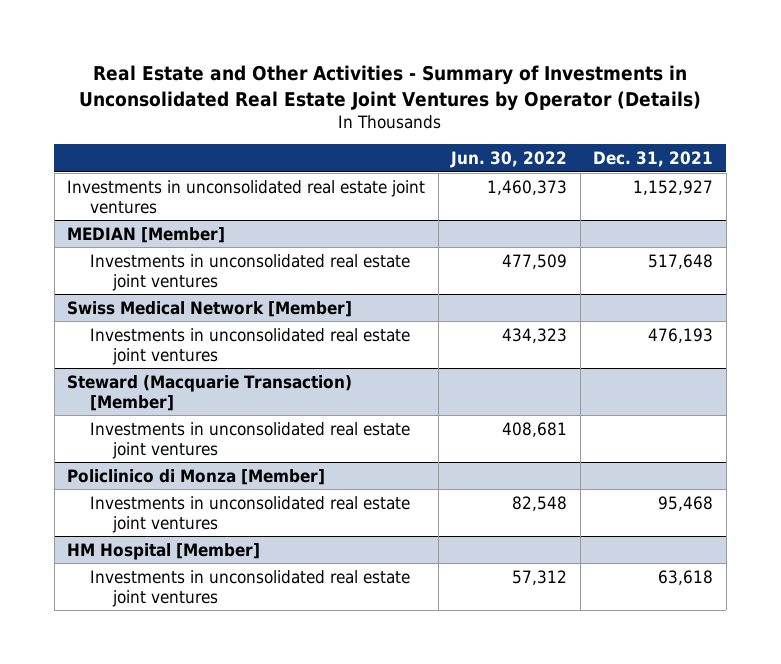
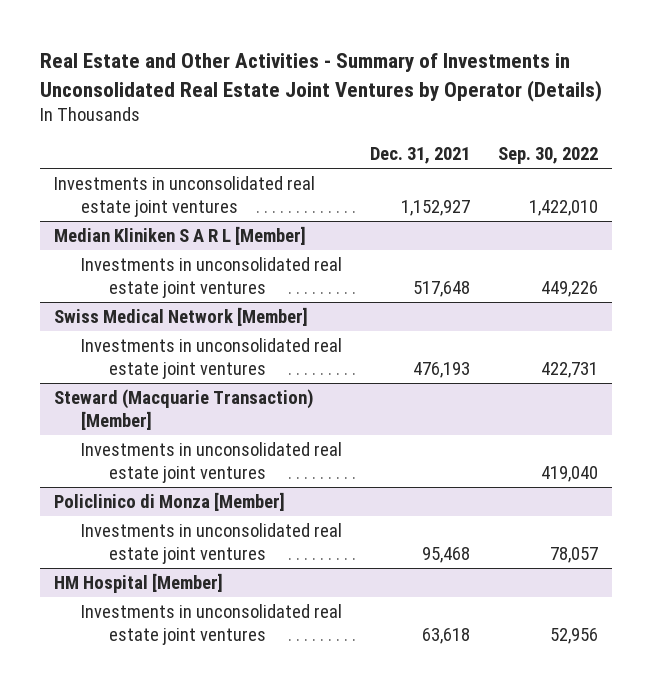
- | Jun. 30, 2022 | Dec. 31, 2021
+ | Dec. 31, 2021 | Sep. 30, 2022
- MEDIAN [Member]
+ Median Kliniken S A R L [Member]

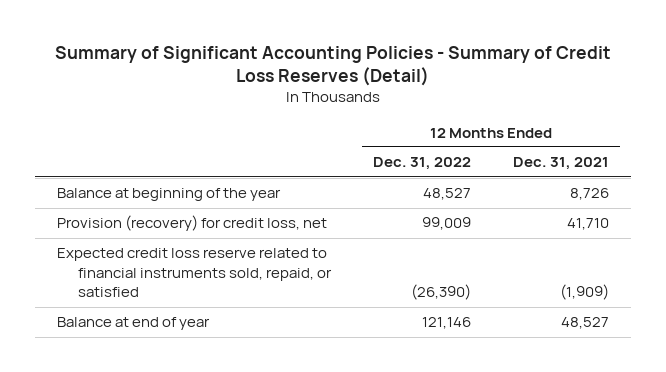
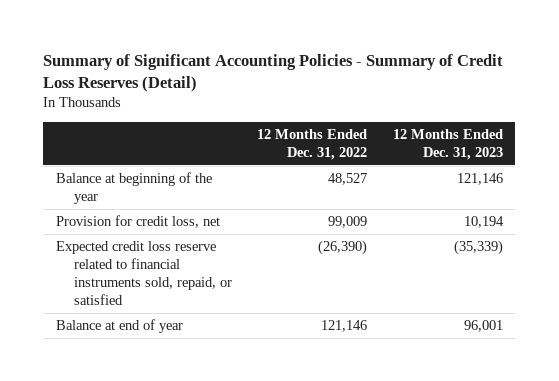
- | 12 Months Ended Dec. 31, 2022 | 12 Months Ended Dec. 31, 2021
+ | 12 Months Ended Dec. 31, 2022 | 12 Months Ended Dec. 31, 2023
- Provision (recovery) for credit loss, net | 99,009 | 41,710
+ Provision for credit loss, net | 99,009 | 10,194

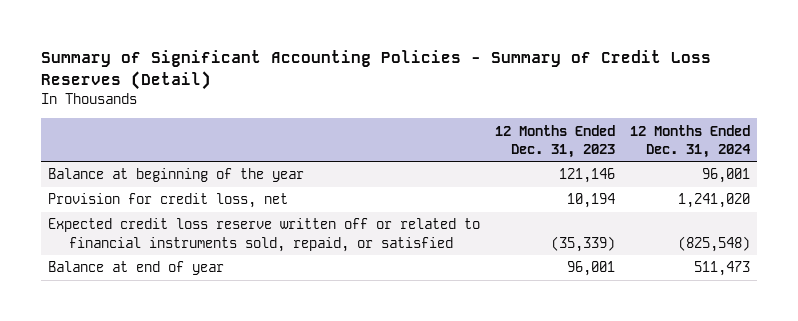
- | 12 Months Ended Dec. 31, 2022 | 12 Months Ended Dec. 31, 2023
+ | 12 Months Ended Dec. 31, 2023 | 12 Months Ended Dec. 31, 2024
- Expected credit loss reserve related to financial instruments sold, repaid, or satisfied | (26,390) | (35,339)
+ Expected credit loss reserve written off or related to financial instruments sold, repaid, or satisfied | (35,339) | (825,548)

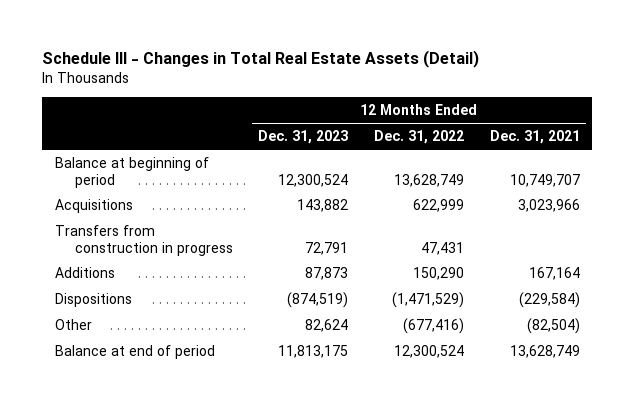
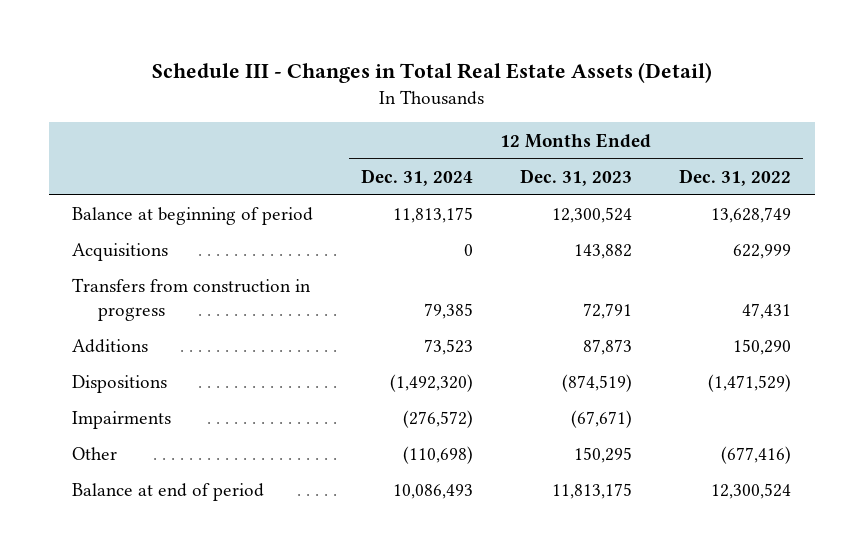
- | 12 Months Ended Dec. 31, 2023 | 12 Months Ended Dec. 31, 2022 | 12 Months Ended Dec. 31, 2021
+ | 12 Months Ended Dec. 31, 2024 | 12 Months Ended Dec. 31, 2023 | 12 Months Ended Dec. 31, 2022
- Other | 82,624 | (677,416) | (82,504)
+ Impairments | (276,572) | (67,671) |
+ Other | (110,698) | 150,295 | (677,416)

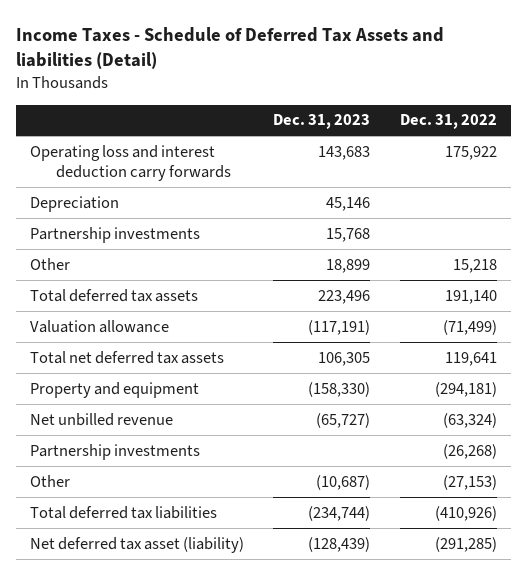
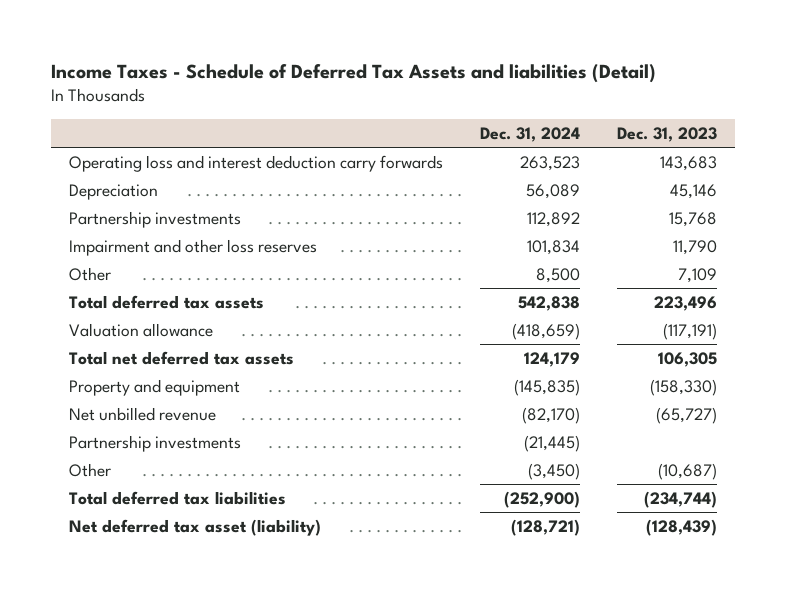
- | Dec. 31, 2023 | Dec. 31, 2022
+ | Dec. 31, 2024 | Dec. 31, 2023
- Other | 18,899 | 15,218
+ Impairment and other loss reserves | 101,834 | 11,790
+ Other | 8,500 | 7,109

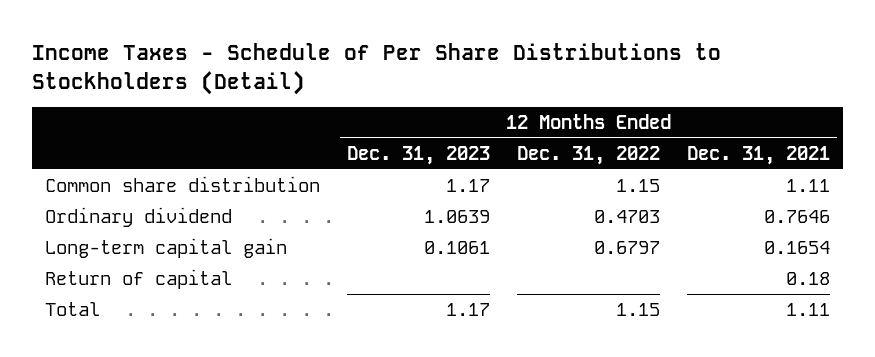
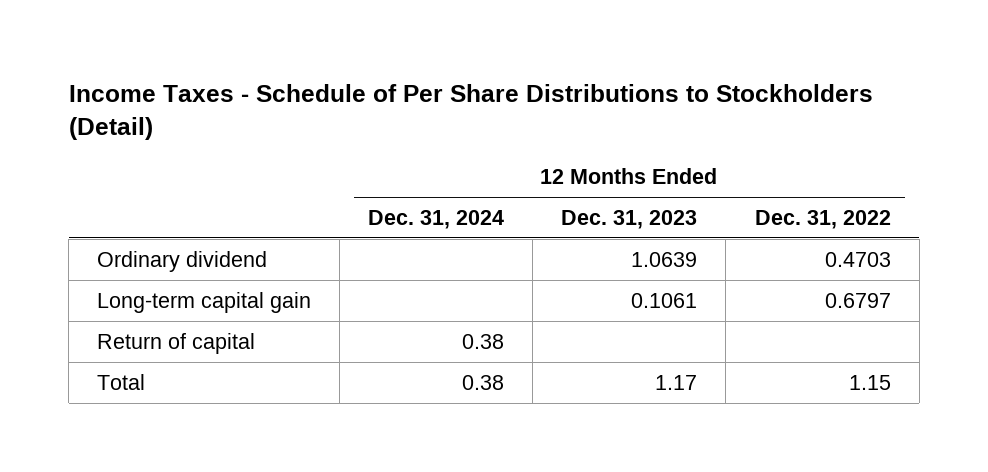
- | 12 Months Ended Dec. 31, 2023 | 12 Months Ended Dec. 31, 2022 | 12 Months Ended Dec. 31, 2021
+ | 12 Months Ended Dec. 31, 2024 | 12 Months Ended Dec. 31, 2023 | 12 Months Ended Dec. 31, 2022
- Common share distribution | 1.17 | 1.15 | 1.11

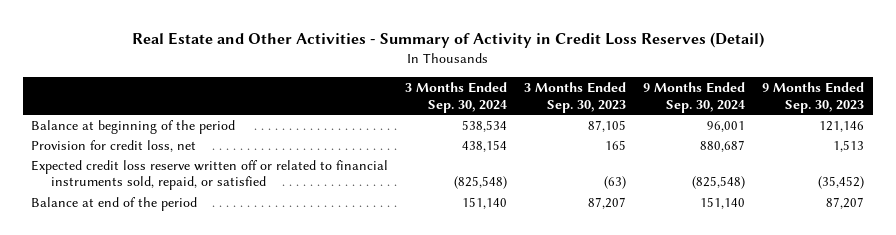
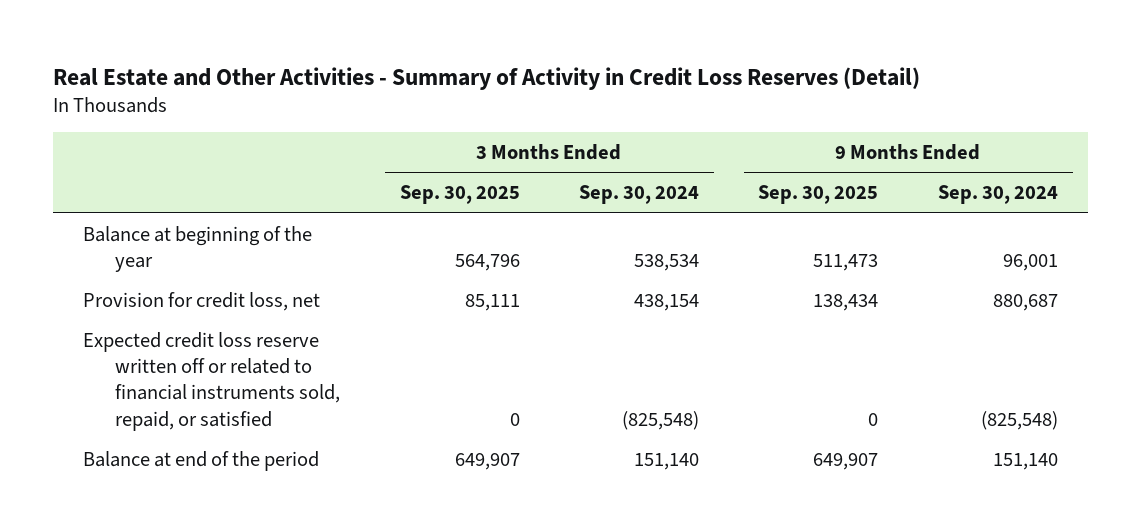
- | 3 Months Ended Sep. 30, 2024 | 3 Months Ended Sep. 30, 2023 | 9 Months Ended Sep. 30, 2024 | 9 Months Ended Sep. 30, 2023
+ | 3 Months Ended Sep. 30, 2025 | 3 Months Ended Sep. 30, 2024 | 9 Months Ended Sep. 30, 2025 | 9 Months Ended Sep. 30, 2024
- Balance at beginning of the period | 538,534 | 87,105 | 96,001 | 121,146
+ Balance at beginning of the year | 564,796 | 538,534 | 511,473 | 96,001

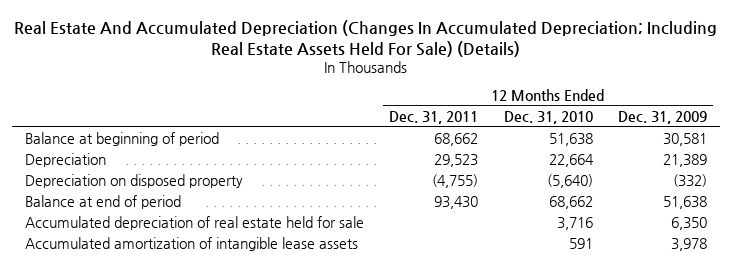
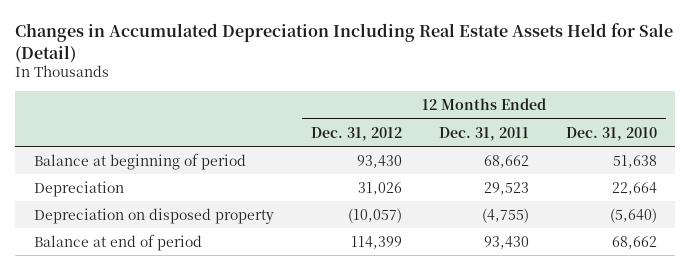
- Real Estate And Accumulated Depreciation (Changes In Accumulated Depreciation; Including Real Estate Assets Held For Sale) (Details)
+ Changes in Accumulated Depreciation Including Real Estate Assets Held for Sale (Detail)
- | 12 Months Ended Dec. 31, 2011 | 12 Months Ended Dec. 31, 2010 | 12 Months Ended Dec. 31, 2009
+ | 12 Months Ended Dec. 31, 2012 | 12 Months Ended Dec. 31, 2011 | 12 Months Ended Dec. 31, 2010
- Accumulated depreciation of real estate held for sale | | 3,716 | 6,350
- Accumulated amortization of intangible lease assets | | 591 | 3,978

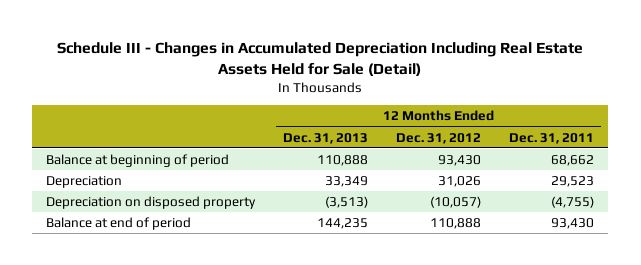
- Changes in Accumulated Depreciation Including Real Estate Assets Held for Sale (Detail)
+ Schedule III - Changes in Accumulated Depreciation Including Real Estate Assets Held for Sale (Detail)
- | 12 Months Ended Dec. 31, 2012 | 12 Months Ended Dec. 31, 2011 | 12 Months Ended Dec. 31, 2010
+ | 12 Months Ended Dec. 31, 2013 | 12 Months Ended Dec. 31, 2012 | 12 Months Ended Dec. 31, 2011
- Balance at end of period | 114,399 | 93,430 | 68,662
+ Balance at end of period | 144,235 | 110,888 | 93,430

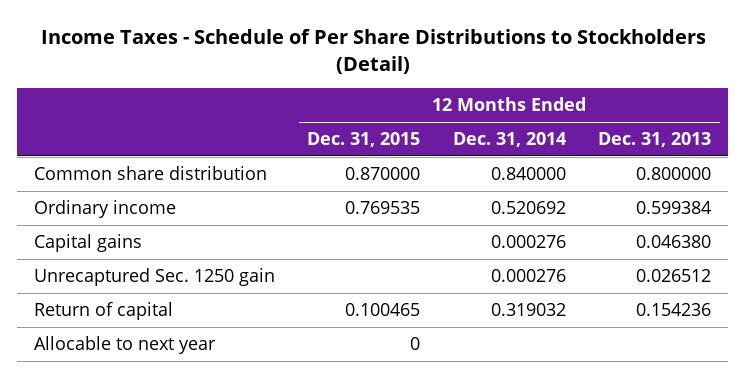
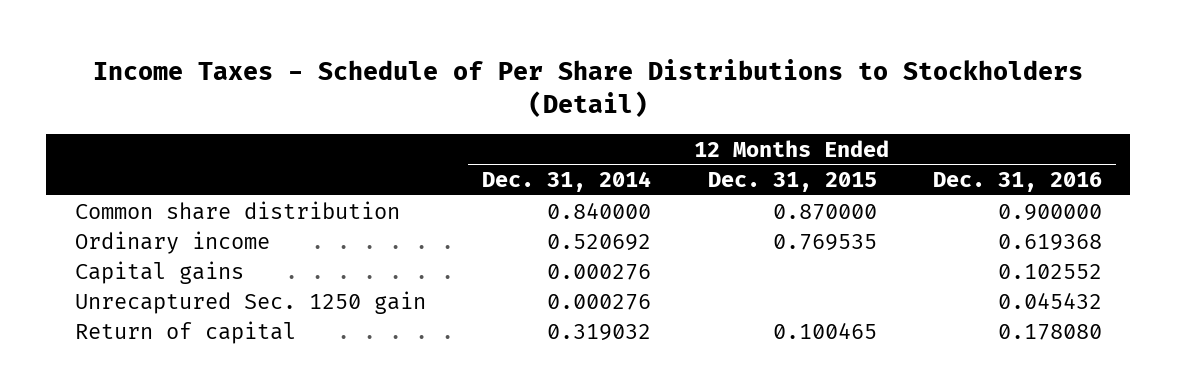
- | 12 Months Ended Dec. 31, 2015 | 12 Months Ended Dec. 31, 2014 | 12 Months Ended Dec. 31, 2013
+ | 12 Months Ended Dec. 31, 2014 | 12 Months Ended Dec. 31, 2015 | 12 Months Ended Dec. 31, 2016
- Allocable to next year | 0 | |

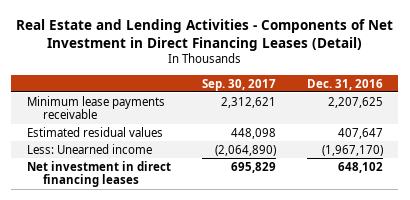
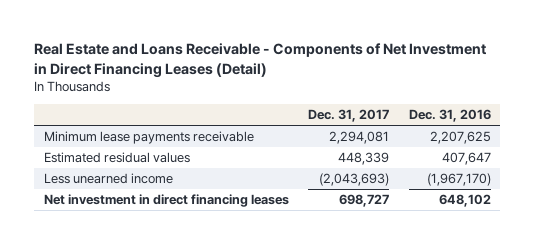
- Real Estate and Lending Activities - Components of Net Investment in Direct Financing Leases (Detail)
+ Real Estate and Loans Receivable - Components of Net Investment in Direct Financing Leases (Detail)
- | Sep. 30, 2017 | Dec. 31, 2016
+ | Dec. 31, 2017 | Dec. 31, 2016
- Less: Unearned income | (2,064,890) | (1,967,170)
+ Less unearned income | (2,043,693) | (1,967,170)

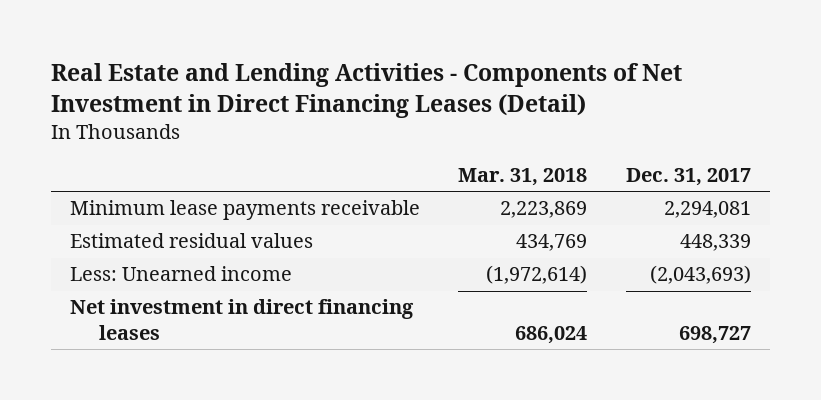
- Real Estate and Loans Receivable - Components of Net Investment in Direct Financing Leases (Detail)
+ Real Estate and Lending Activities - Components of Net Investment in Direct Financing Leases (Detail)
- | Dec. 31, 2017 | Dec. 31, 2016
+ | Mar. 31, 2018 | Dec. 31, 2017
- Less unearned income | (2,043,693) | (1,967,170)
+ Less: Unearned income | (1,972,614) | (2,043,693)

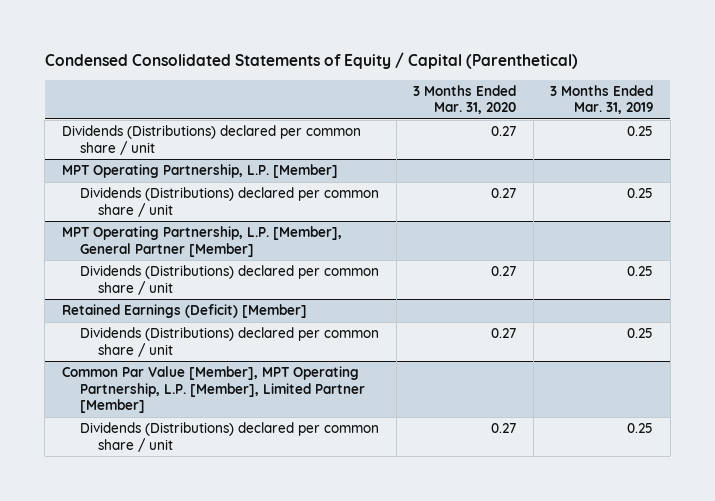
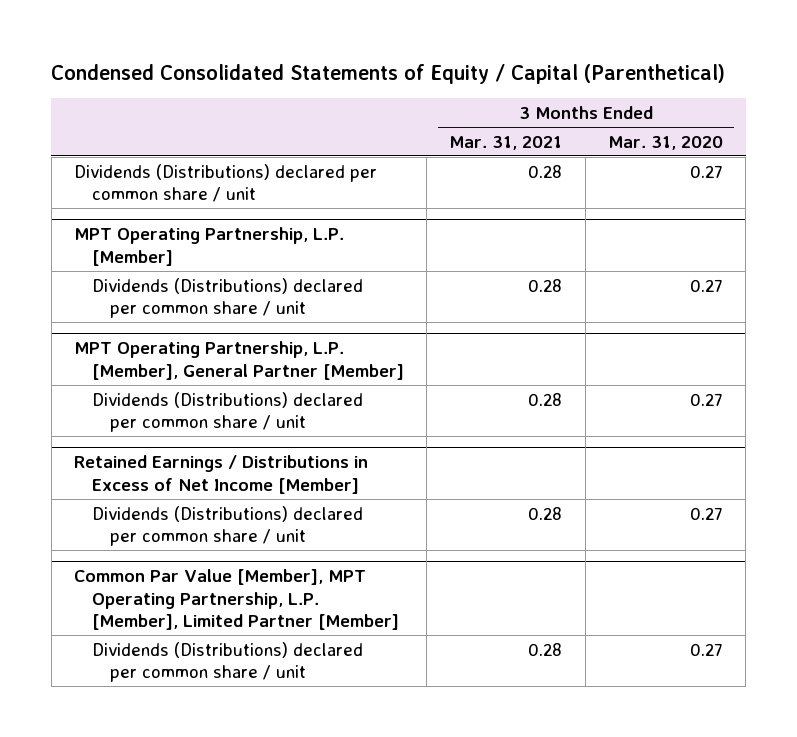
- | 3 Months Ended Mar. 31, 2020 | 3 Months Ended Mar. 31, 2019
+ | 3 Months Ended Mar. 31, 2021 | 3 Months Ended Mar. 31, 2020
- Retained Earnings (Deficit) [Member]
+ Retained Earnings / Distributions in Excess of Net Income [Member]

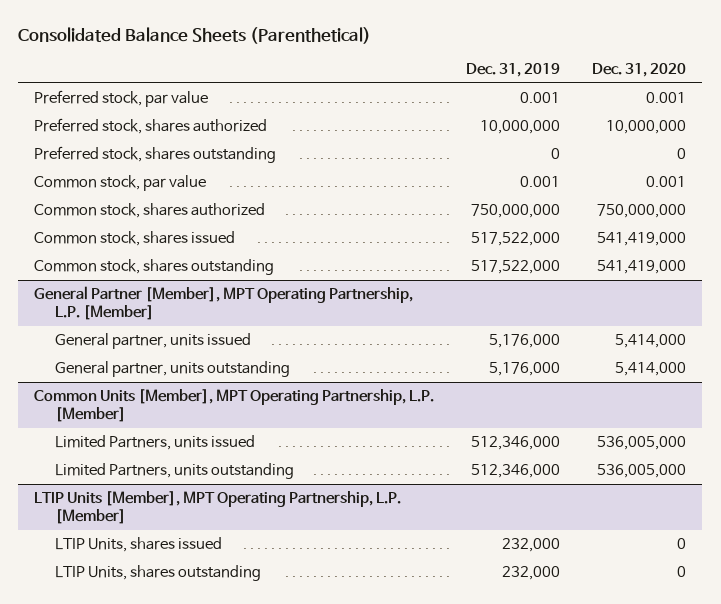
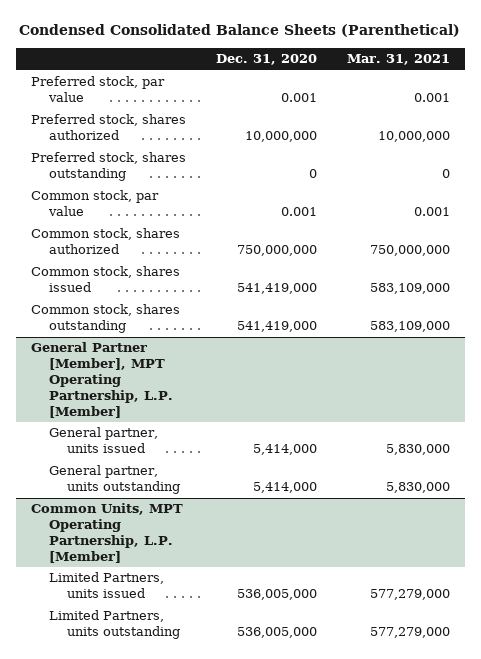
- Consolidated Balance Sheets (Parenthetical)
+ Condensed Consolidated Balance Sheets (Parenthetical)
- | Dec. 31, 2019 | Dec. 31, 2020
+ | Dec. 31, 2020 | Mar. 31, 2021
- Common Units [Member], MPT Operating Partnership, L.P. [Member]
+ Common Units, MPT Operating Partnership, L.P. [Member]
- LTIP Units [Member], MPT Operating Partnership, L.P. [Member]
- LTIP Units, shares issued | 232,000 | 0
- LTIP Units, shares outstanding | 232,000 | 0

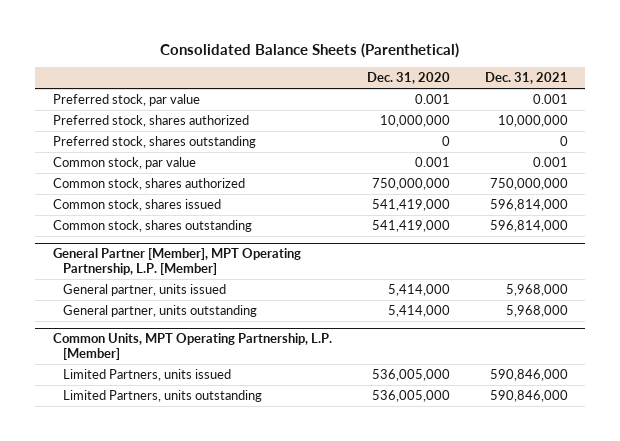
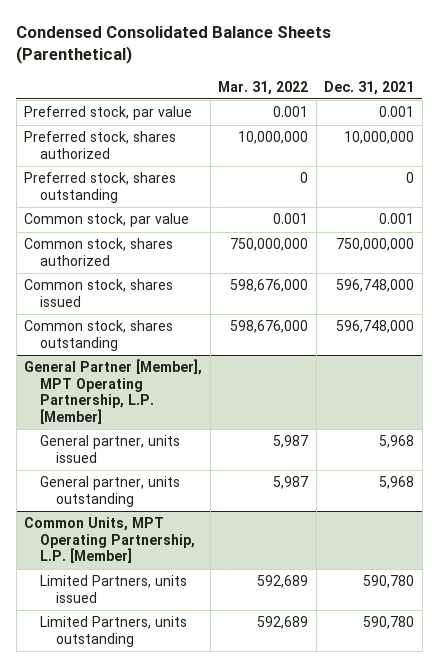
- Consolidated Balance Sheets (Parenthetical)
+ Condensed Consolidated Balance Sheets (Parenthetical)
- | Dec. 31, 2020 | Dec. 31, 2021
+ | Mar. 31, 2022 | Dec. 31, 2021
- Common stock, shares issued | 541,419,000 | 596,814,000
- Common stock, shares outstanding | 541,419,000 | 596,814,000
+ Common stock, shares issued | 598,676,000 | 596,748,000
+ Common stock, shares outstanding | 598,676,000 | 596,748,000
@ General Partner [Member], MPT Operating Partnership, L.P. [Member]
- General partner, units issued | 5,414,000 | 5,968,000
- General partner, units outstanding | 5,414,000 | 5,968,000
+ General partner, units issued | 5,987 | 5,968
+ General partner, units outstanding | 5,987 | 5,968
@ Common Units, MPT Operating Partnership, L.P. [Member]
- Limited Partners, units issued | 536,005,000 | 590,846,000
- Limited Partners, units outstanding | 536,005,000 | 590,846,000
+ Limited Partners, units issued | 592,689 | 590,780
+ Limited Partners, units outstanding | 592,689 | 590,780

